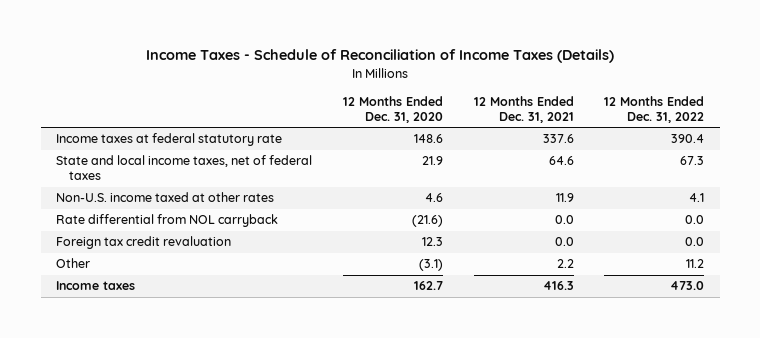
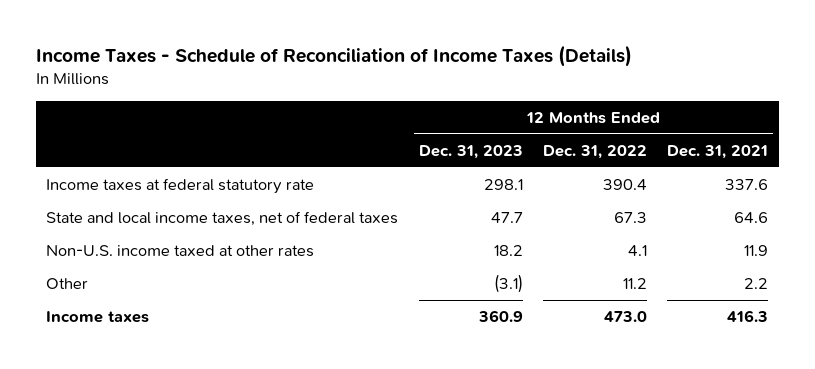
- | 12 Months Ended Dec. 31, 2020 | 12 Months Ended Dec. 31, 2021 | 12 Months Ended Dec. 31, 2022
+ | 12 Months Ended Dec. 31, 2023 | 12 Months Ended Dec. 31, 2022 | 12 Months Ended Dec. 31, 2021
- Rate differential from NOL carryback | (21.6) | 0.0 | 0.0
- Foreign tax credit revaluation | 12.3 | 0.0 | 0.0

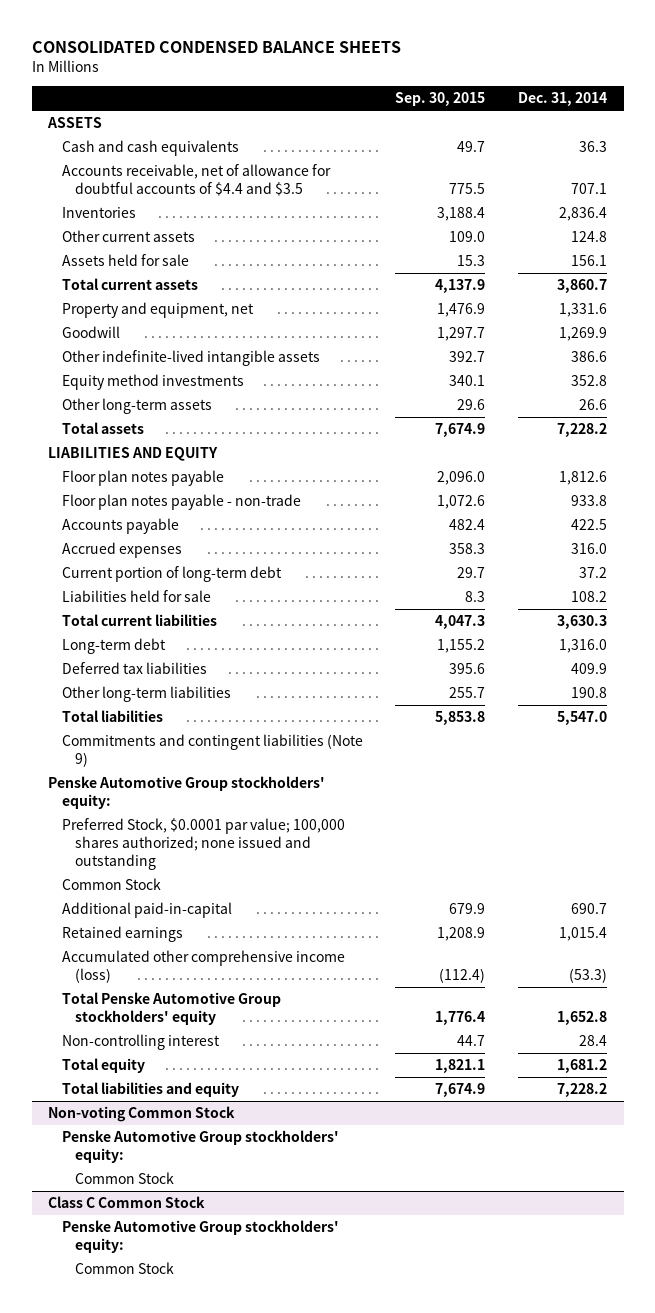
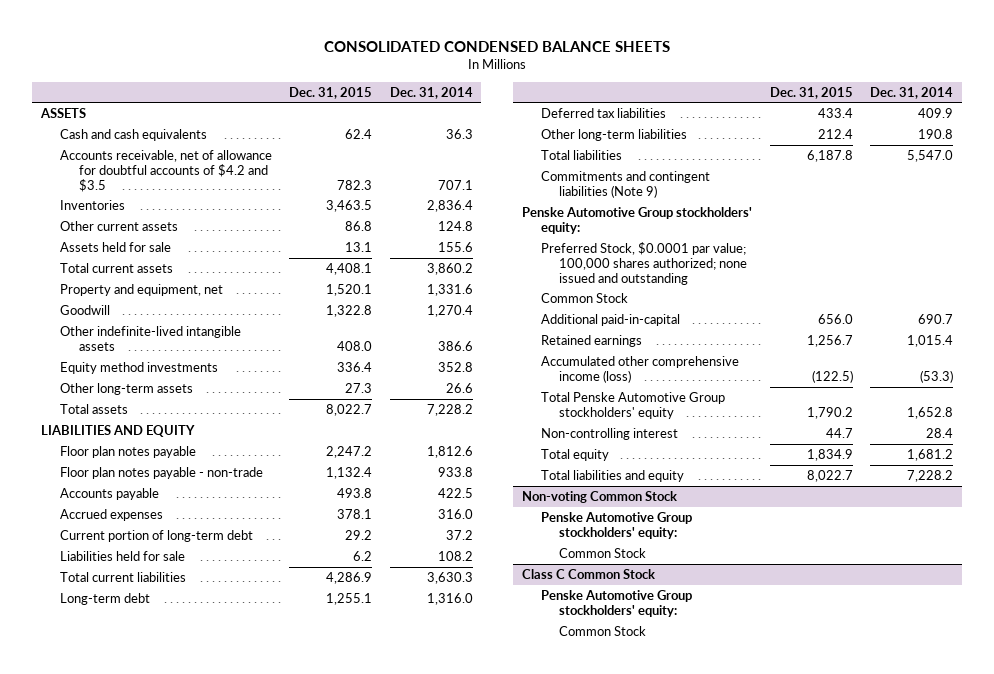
- | Sep. 30, 2015 | Dec. 31, 2014
+ | Dec. 31, 2015 | Dec. 31, 2014
- Accounts receivable, net of allowance for doubtful accounts of $4.4 and $3.5 | 775.5 | 707.1
+ Accounts receivable, net of allowance for doubtful accounts of $4.2 and $3.5 | 782.3 | 707.1
- Assets held for sale | 15.3 | 156.1
- Total current assets | 4,137.9 | 3,860.7
+ Assets held for sale | 13.1 | 155.6
+ Total current assets | 4,408.1 | 3,860.2
- Goodwill | 1,297.7 | 1,269.9
+ Goodwill | 1,322.8 | 1,270.4

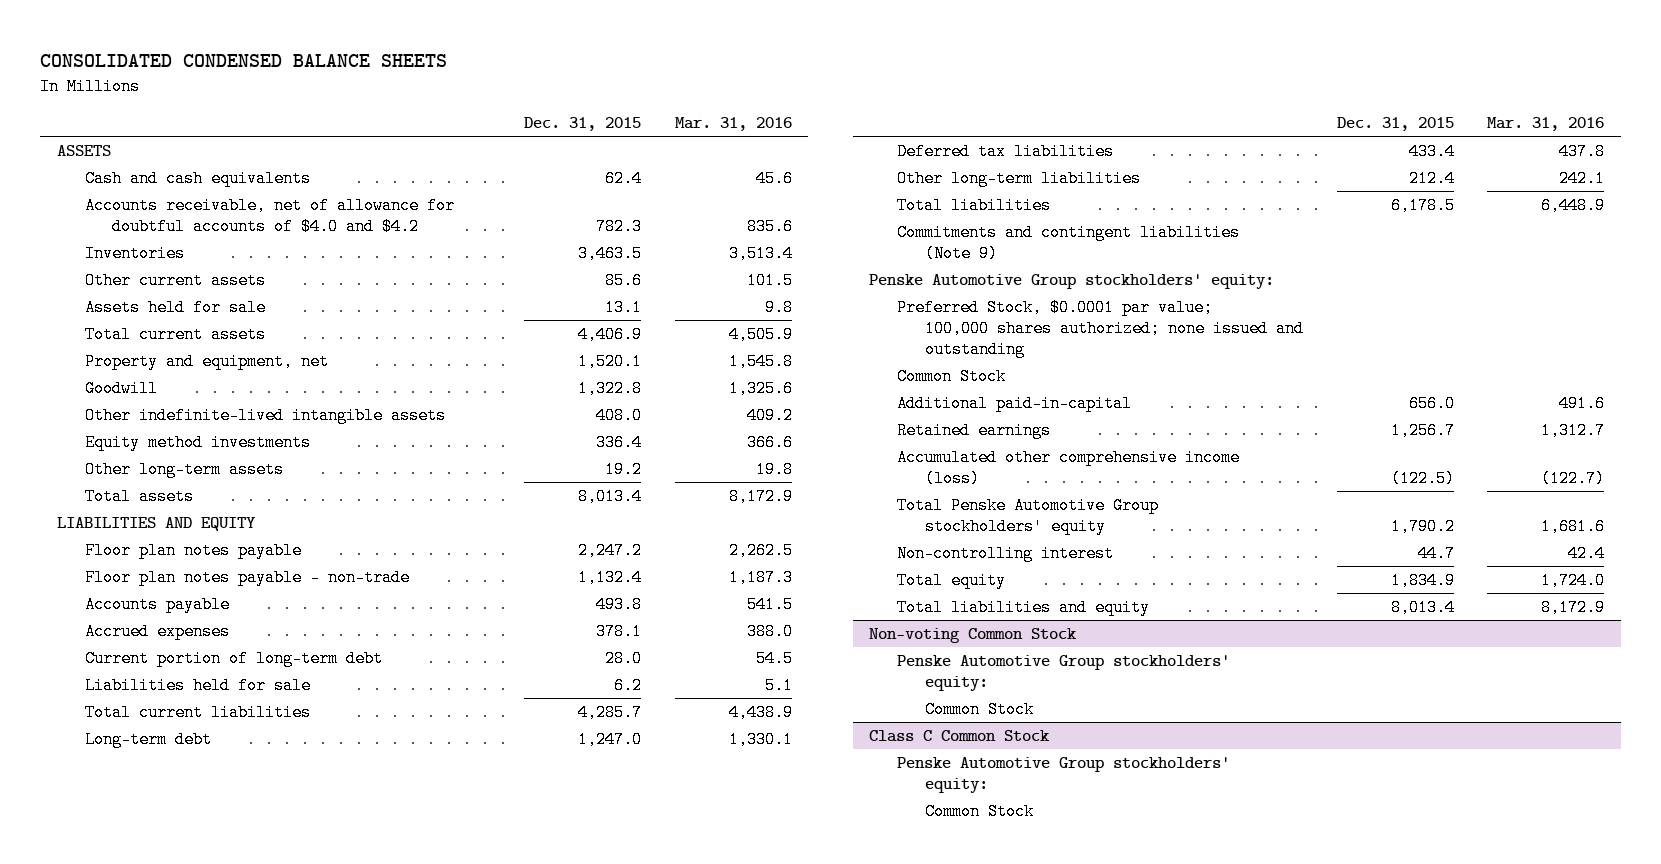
- | Dec. 31, 2015 | Dec. 31, 2014
+ | Dec. 31, 2015 | Mar. 31, 2016
- Accounts receivable, net of allowance for doubtful accounts of $4.2 and $3.5 | 782.3 | 707.1
+ Accounts receivable, net of allowance for doubtful accounts of $4.0 and $4.2 | 782.3 | 835.6
- Other current assets | 86.8 | 124.8
+ Other current assets | 85.6 | 101.5
- Total current assets | 4,408.1 | 3,860.2
+ Total current assets | 4,406.9 | 4,505.9
- Other long-term assets | 27.3 | 26.6
- Total assets | 8,022.7 | 7,228.2
+ Other long-term assets | 19.2 | 19.8
+ Total assets | 8,013.4 | 8,172.9
- Current portion of long-term debt | 29.2 | 37.2
+ Current portion of long-term debt | 28.0 | 54.5
- Total current liabilities | 4,286.9 | 3,630.3
- Long-term debt | 1,255.1 | 1,316.0
+ Total current liabilities | 4,285.7 | 4,438.9
+ Long-term debt | 1,247.0 | 1,330.1
- Total liabilities | 6,187.8 | 5,547.0
+ Total liabilities | 6,178.5 | 6,448.9
- Total liabilities and equity | 8,022.7 | 7,228.2
+ Total liabilities and equity | 8,013.4 | 8,172.9

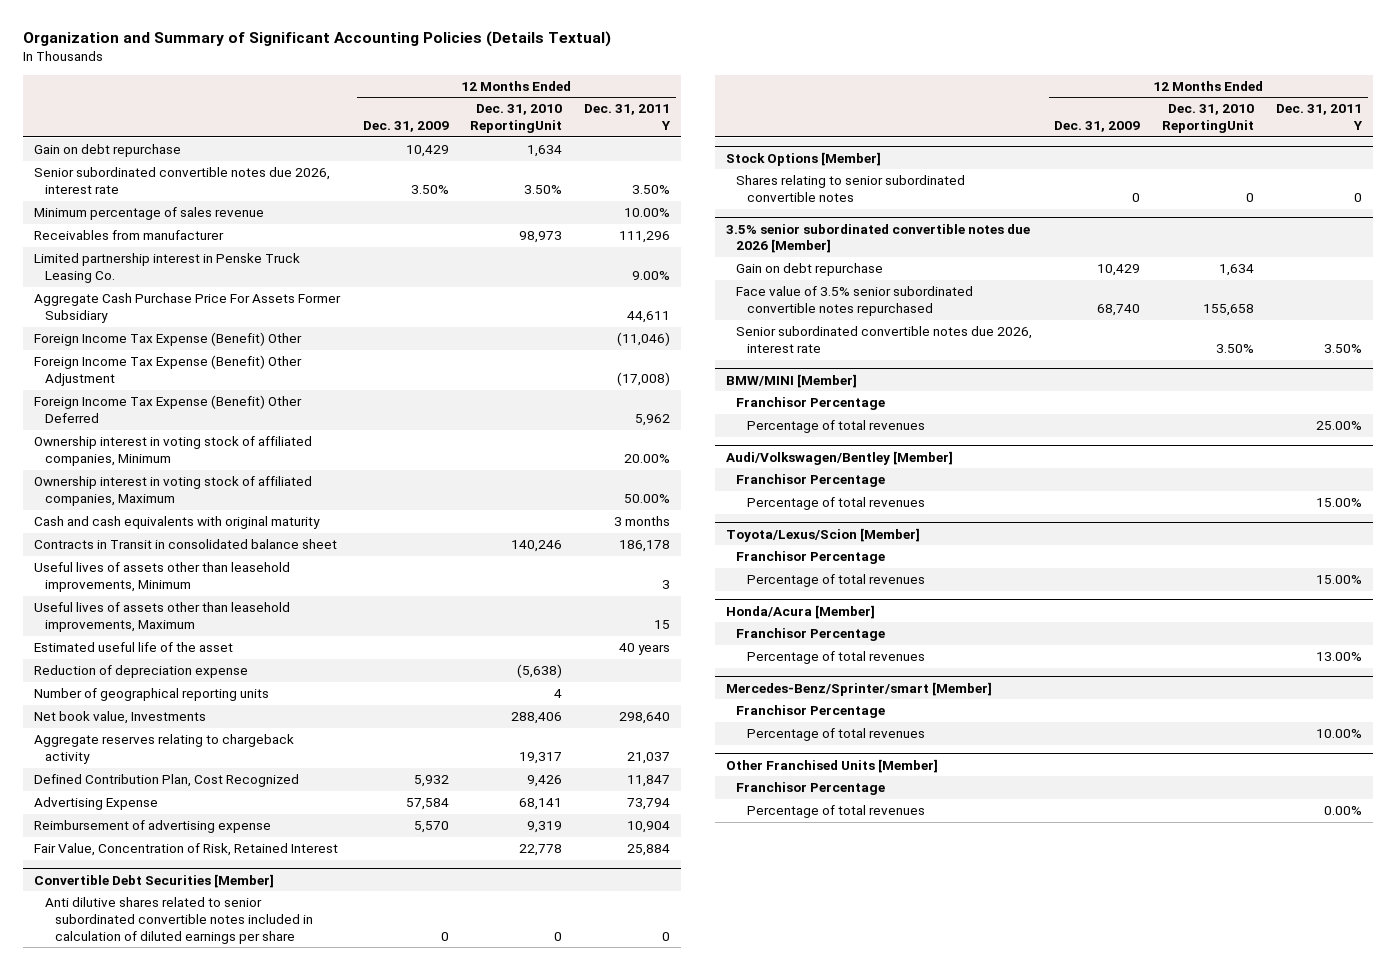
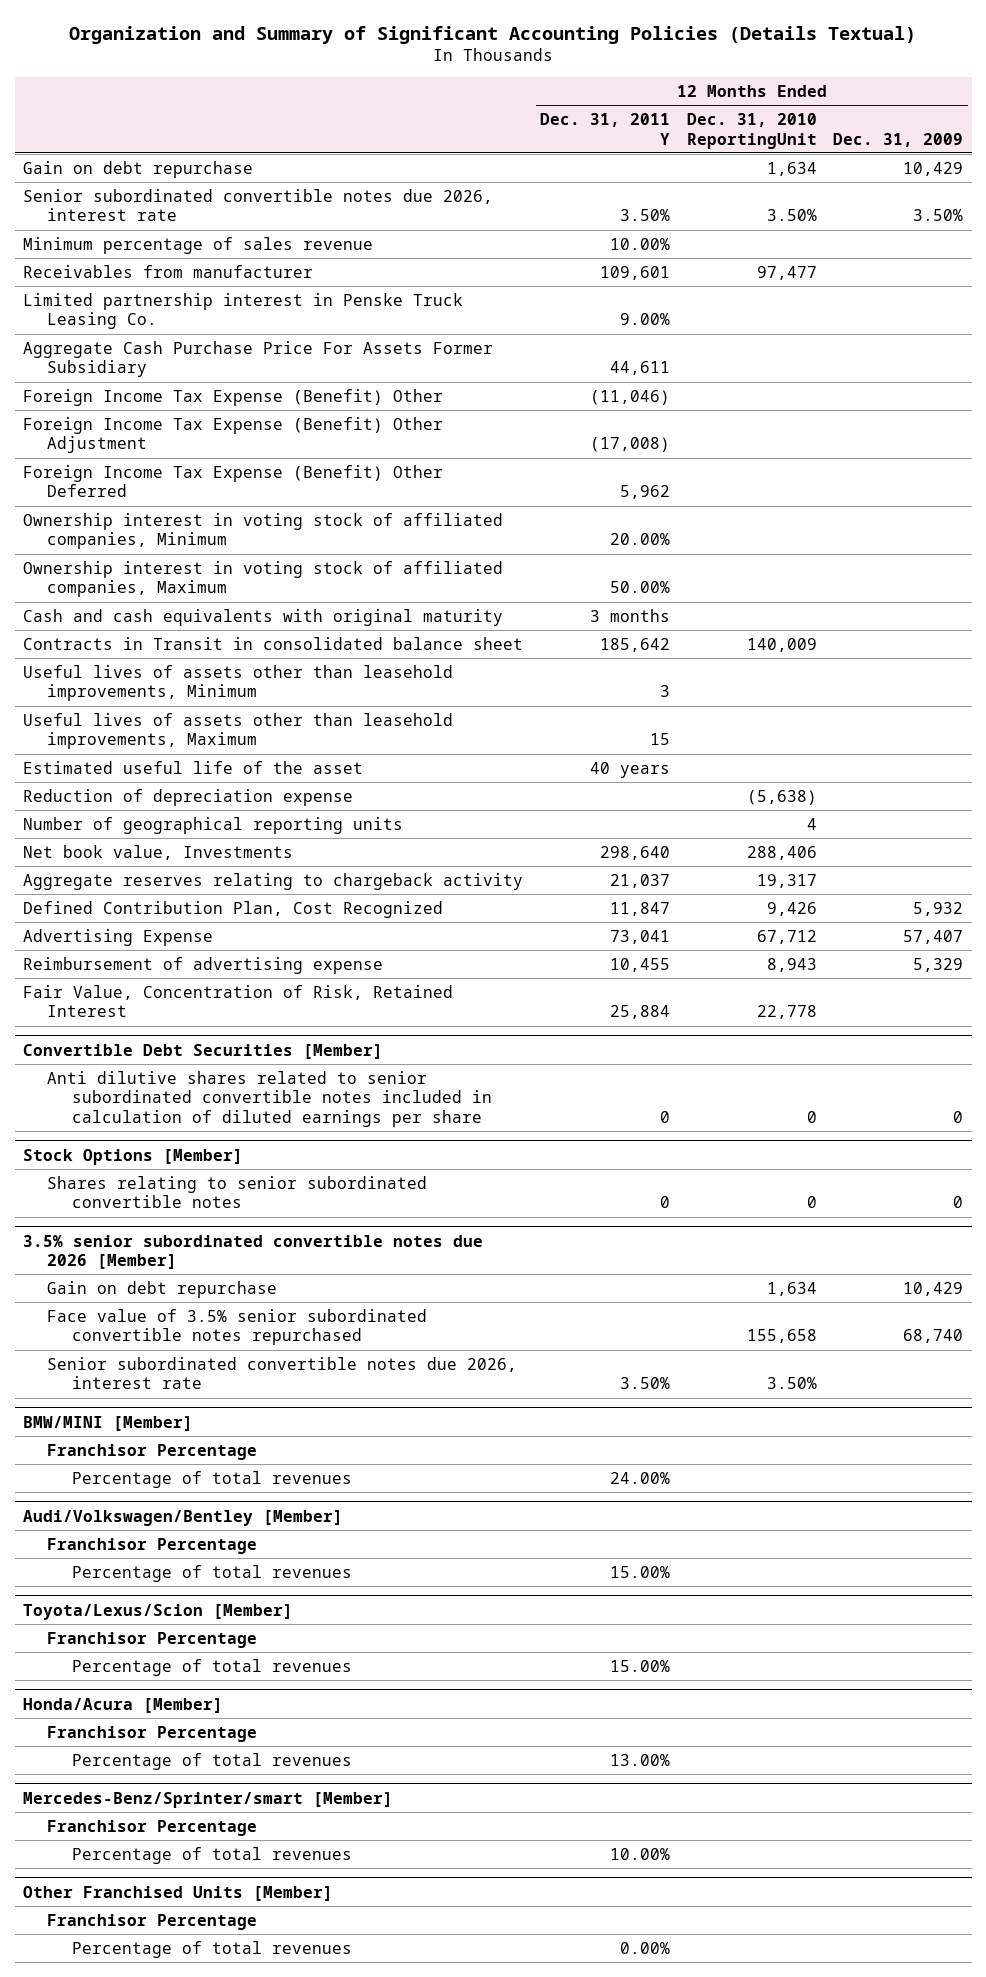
- | 12 Months Ended Dec. 31, 2009 | 12 Months Ended Dec. 31, 2010 ReportingUnit | 12 Months Ended Dec. 31, 2011 Y
+ | 12 Months Ended Dec. 31, 2011 Y | 12 Months Ended Dec. 31, 2010 ReportingUnit | 12 Months Ended Dec. 31, 2009
- Receivables from manufacturer | | 98,973 | 111,296
+ Receivables from manufacturer | 109,601 | 97,477 |
- Contracts in Transit in consolidated balance sheet | | 140,246 | 186,178
+ Contracts in Transit in consolidated balance sheet | 185,642 | 140,009 |
- Advertising Expense | 57,584 | 68,141 | 73,794
- Reimbursement of advertising expense | 5,570 | 9,319 | 10,904
+ Advertising Expense | 73,041 | 67,712 | 57,407
+ Reimbursement of advertising expense | 10,455 | 8,943 | 5,329
@ BMW/MINI [Member]
- Percentage of total revenues | | | 25.00%
+ Percentage of total revenues | 24.00% | |

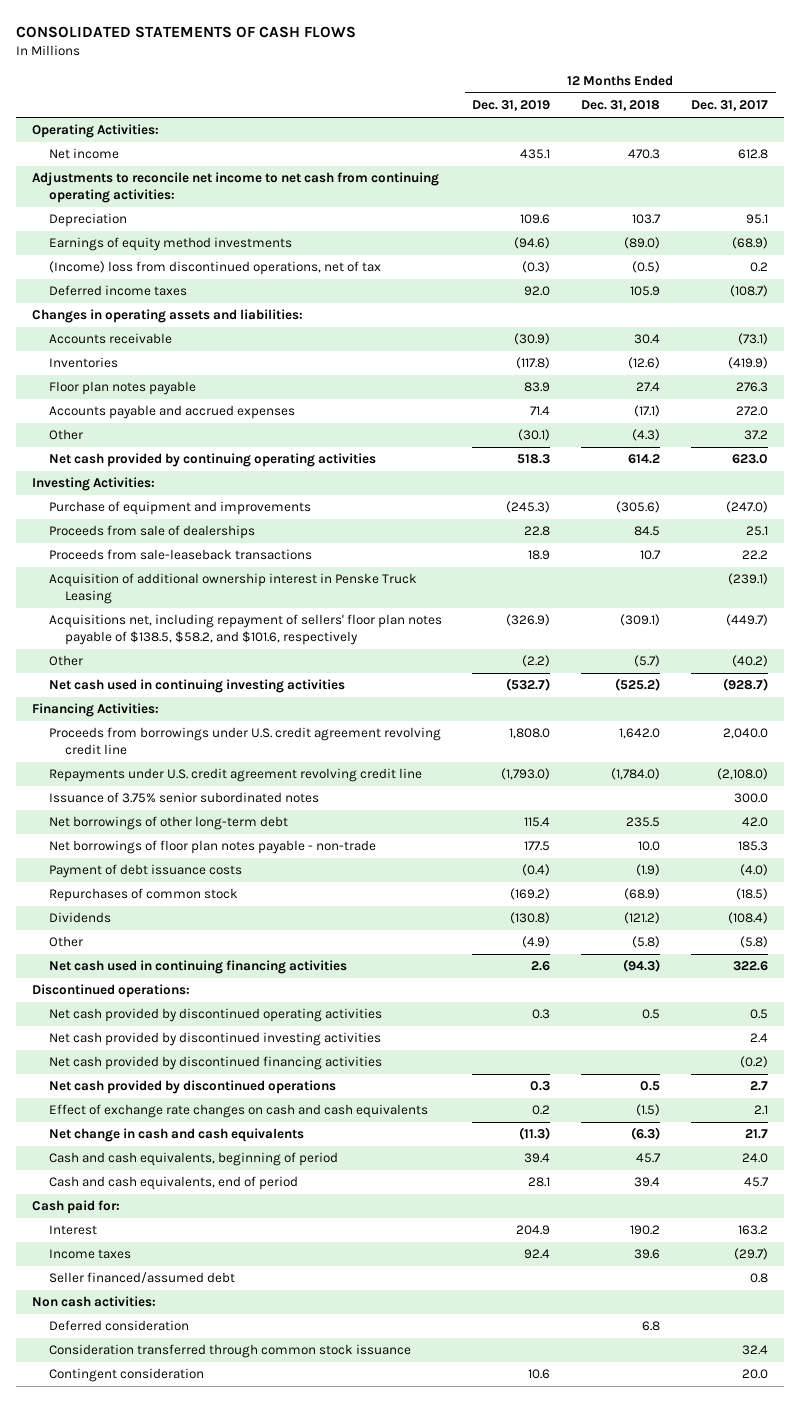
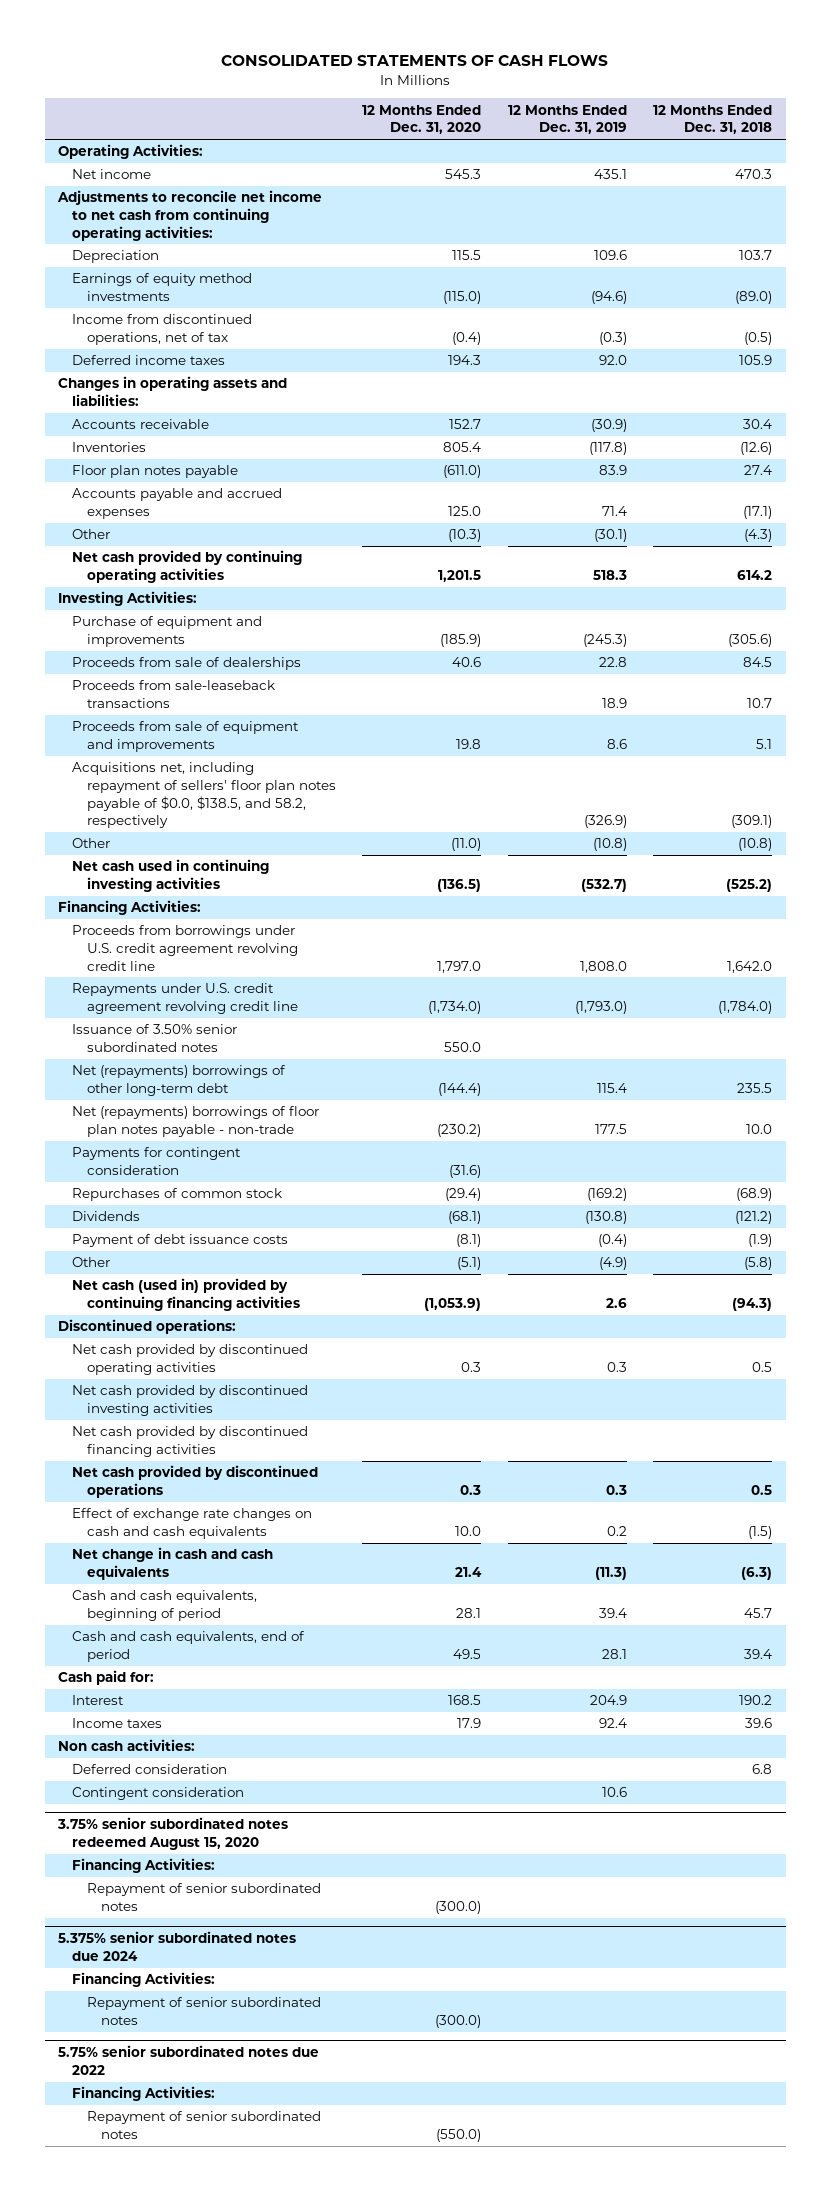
- | 12 Months Ended Dec. 31, 2019 | 12 Months Ended Dec. 31, 2018 | 12 Months Ended Dec. 31, 2017
+ | 12 Months Ended Dec. 31, 2020 | 12 Months Ended Dec. 31, 2019 | 12 Months Ended Dec. 31, 2018
- (Income) loss from discontinued operations, net of tax | (0.3) | (0.5) | 0.2
+ Income from discontinued operations, net of tax | (0.4) | (0.3) | (0.5)
- Acquisition of additional ownership interest in Penske Truck Leasing | | | (239.1)
- Acquisitions net, including repayment of sellers' floor plan notes payable of $138.5, $58.2, and $101.6, respectively | (326.9) | (309.1) | (449.7)
- Other | (2.2) | (5.7) | (40.2)
+ Proceeds from sale of equipment and improvements | 19.8 | 8.6 | 5.1
+ Acquisitions net, including repayment of sellers' floor plan notes payable of $0.0, $138.5, and 58.2, respectively | | (326.9) | (309.1)
+ Other | (11.0) | (10.8) | (10.8)
- Issuance of 3.75% senior subordinated notes | | | 300.0
- Net borrowings of other long-term debt | 115.4 | 235.5 | 42.0
- Net borrowings of floor plan notes payable - non-trade | 177.5 | 10.0 | 185.3
+ Issuance of 3.50% senior subordinated notes | 550.0 | |
+ Net (repayments) borrowings of other long-term debt | (144.4) | 115.4 | 235.5
+ Net (repayments) borrowings of floor plan notes payable - non-trade | (230.2) | 177.5 | 10.0
+ Payments for contingent consideration | (31.6) | |
moved down: Payment of debt issuance costs | (8.1) | (0.4) | (1.9)
- Net cash used in continuing financing activities | 2.6 | (94.3) | 322.6
+ Net cash (used in) provided by continuing financing activities | (1,053.9) | 2.6 | (94.3)
- Seller financed/assumed debt | | | 0.8
- Consideration transferred through common stock issuance | | | 32.4
+ 3.75% senior subordinated notes redeemed August 15, 2020
+ Financing Activities:
+ Repayment of senior subordinated notes | (300.0) | |
+ 5.375% senior subordinated notes due 2024
+ Financing Activities:
+ Repayment of senior subordinated notes | (300.0) | |
+ 5.75% senior subordinated notes due 2022
+ Financing Activities:
+ Repayment of senior subordinated notes | (550.0) | |

